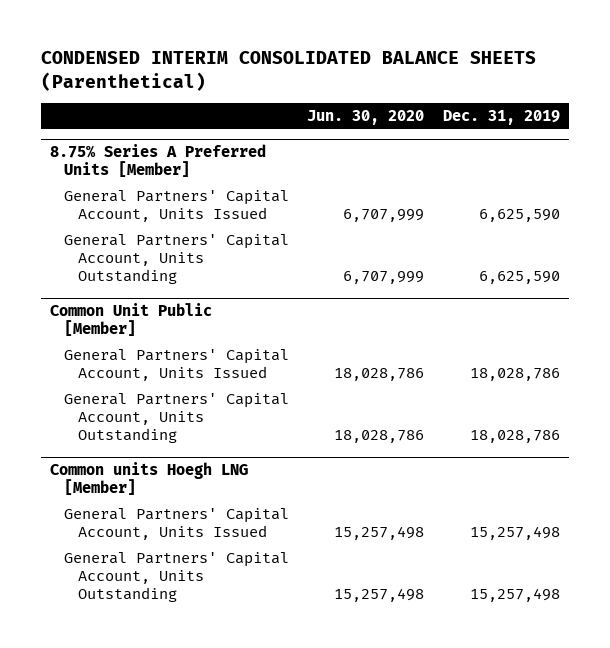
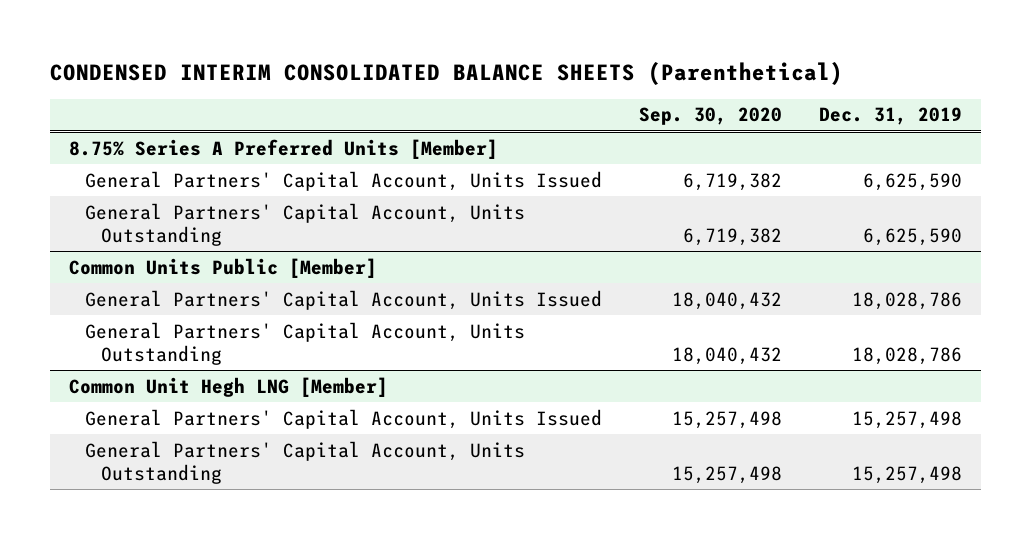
- | Jun. 30, 2020 | Dec. 31, 2019
+ | Sep. 30, 2020 | Dec. 31, 2019
- Common Unit Public [Member]
+ Common Units Public [Member]
- Common units Hoegh LNG [Member]
+ Common Unit Hegh LNG [Member]

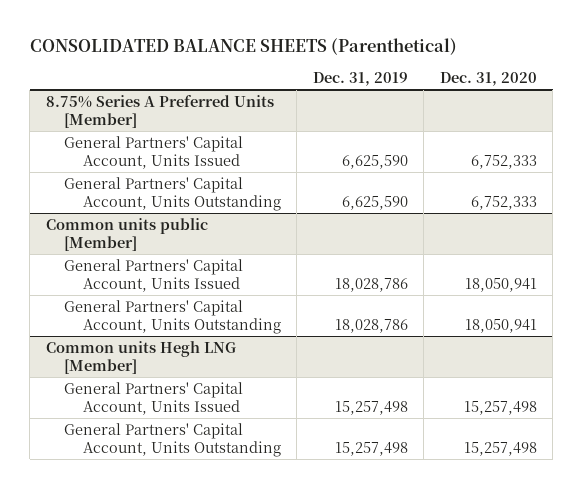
- CONDENSED INTERIM CONSOLIDATED BALANCE SHEETS (Parenthetical)
+ CONSOLIDATED BALANCE SHEETS (Parenthetical)
- | Sep. 30, 2020 | Dec. 31, 2019
+ | Dec. 31, 2019 | Dec. 31, 2020
- Common Units Public [Member]
+ Common units public [Member]
- Common Unit Hegh LNG [Member]
+ Common units Hegh LNG [Member]

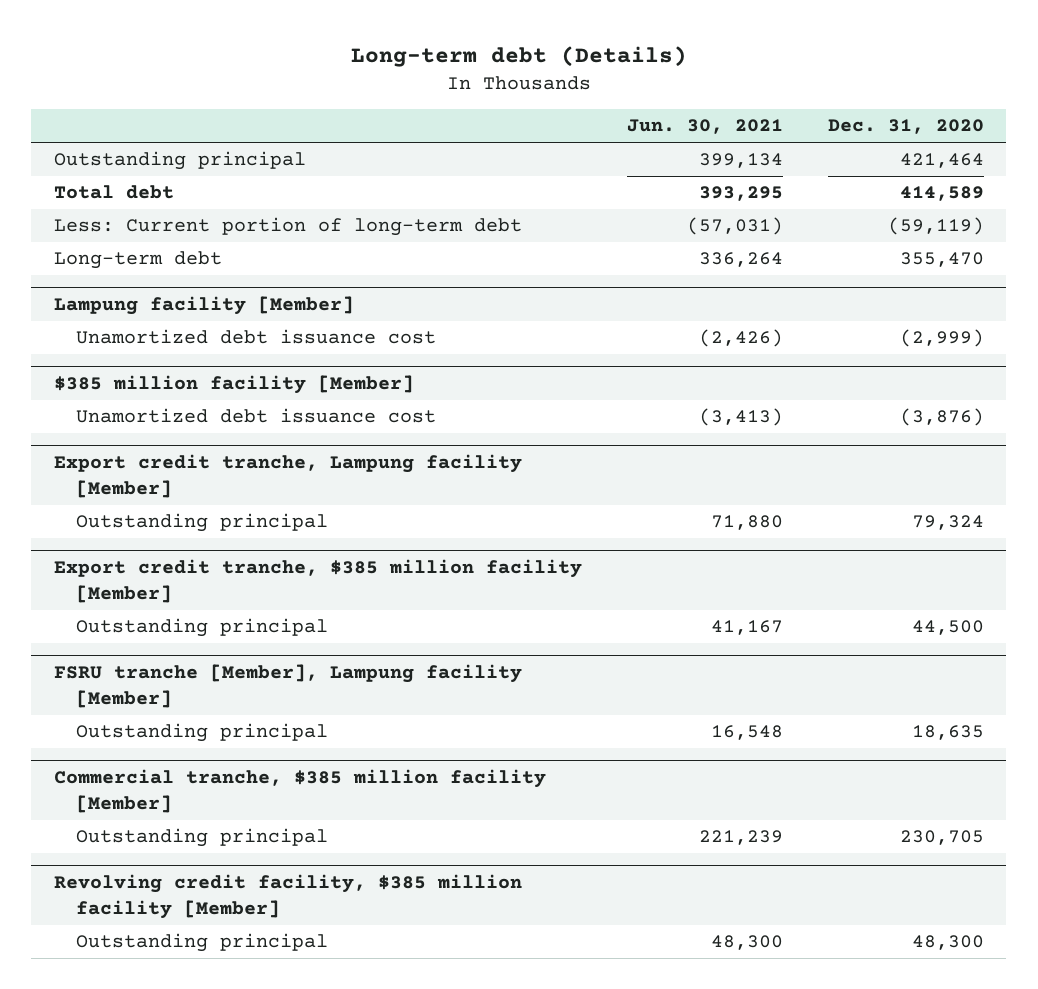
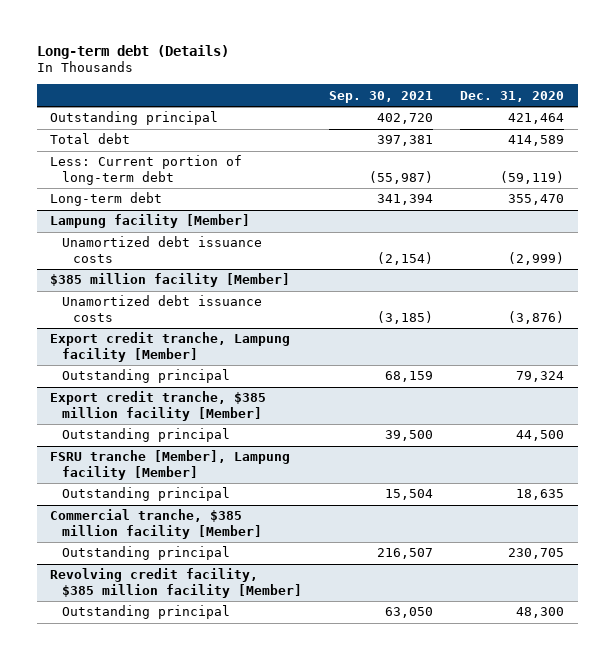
- | Jun. 30, 2021 | Dec. 31, 2020
+ | Sep. 30, 2021 | Dec. 31, 2020
@ Lampung facility [Member]
- Unamortized debt issuance cost | (2,426) | (2,999)
+ Unamortized debt issuance costs | (2,154) | (2,999)
@ $385 million facility [Member]
- Unamortized debt issuance cost | (3,413) | (3,876)
+ Unamortized debt issuance costs | (3,185) | (3,876)

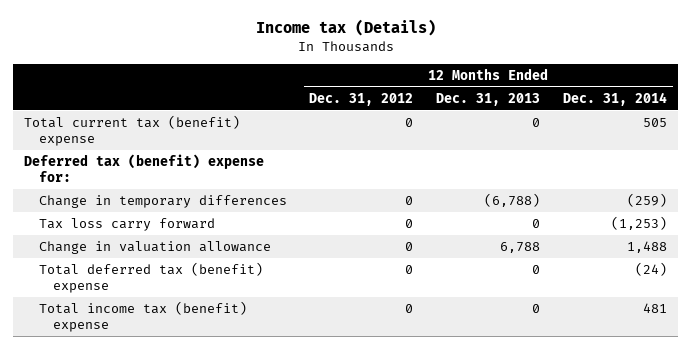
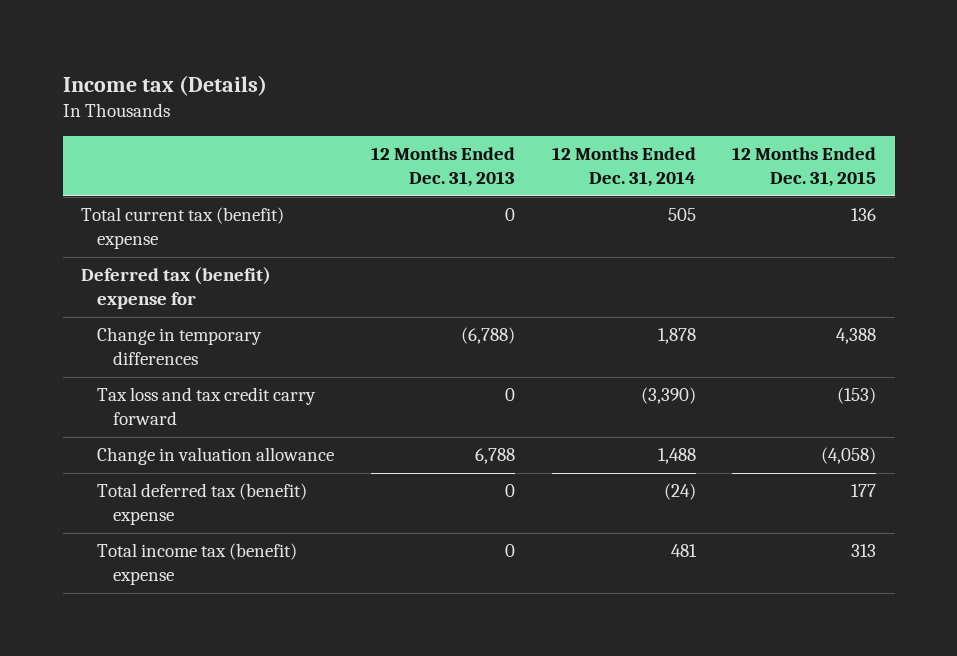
- | 12 Months Ended Dec. 31, 2012 | 12 Months Ended Dec. 31, 2013 | 12 Months Ended Dec. 31, 2014
+ | 12 Months Ended Dec. 31, 2013 | 12 Months Ended Dec. 31, 2014 | 12 Months Ended Dec. 31, 2015
- Deferred tax (benefit) expense for:
- Change in temporary differences | 0 | (6,788) | (259)
- Tax loss carry forward | 0 | 0 | (1,253)
+ Deferred tax (benefit) expense for
+ Change in temporary differences | (6,788) | 1,878 | 4,388
+ Tax loss and tax credit carry forward | 0 | (3,390) | (153)

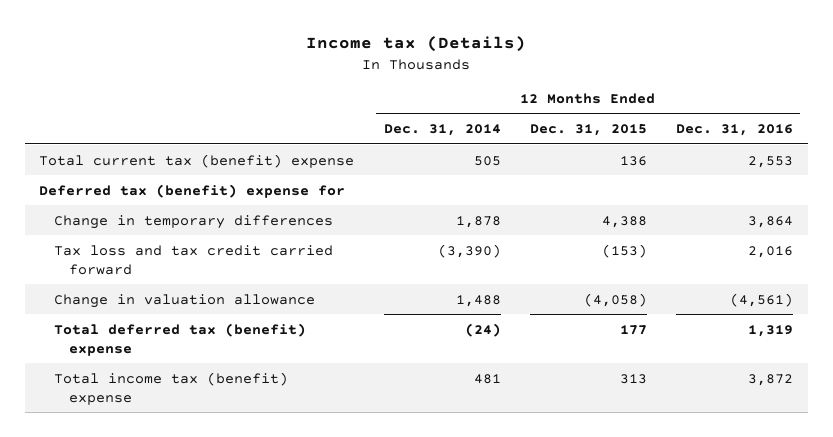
- | 12 Months Ended Dec. 31, 2013 | 12 Months Ended Dec. 31, 2014 | 12 Months Ended Dec. 31, 2015
+ | 12 Months Ended Dec. 31, 2014 | 12 Months Ended Dec. 31, 2015 | 12 Months Ended Dec. 31, 2016
- Tax loss and tax credit carry forward | 0 | (3,390) | (153)
+ Tax loss and tax credit carried forward | (3,390) | (153) | 2,016

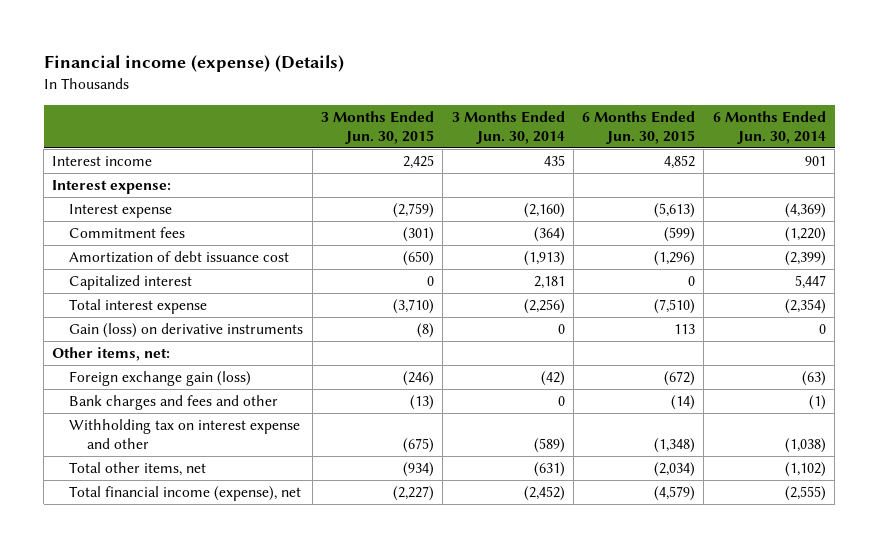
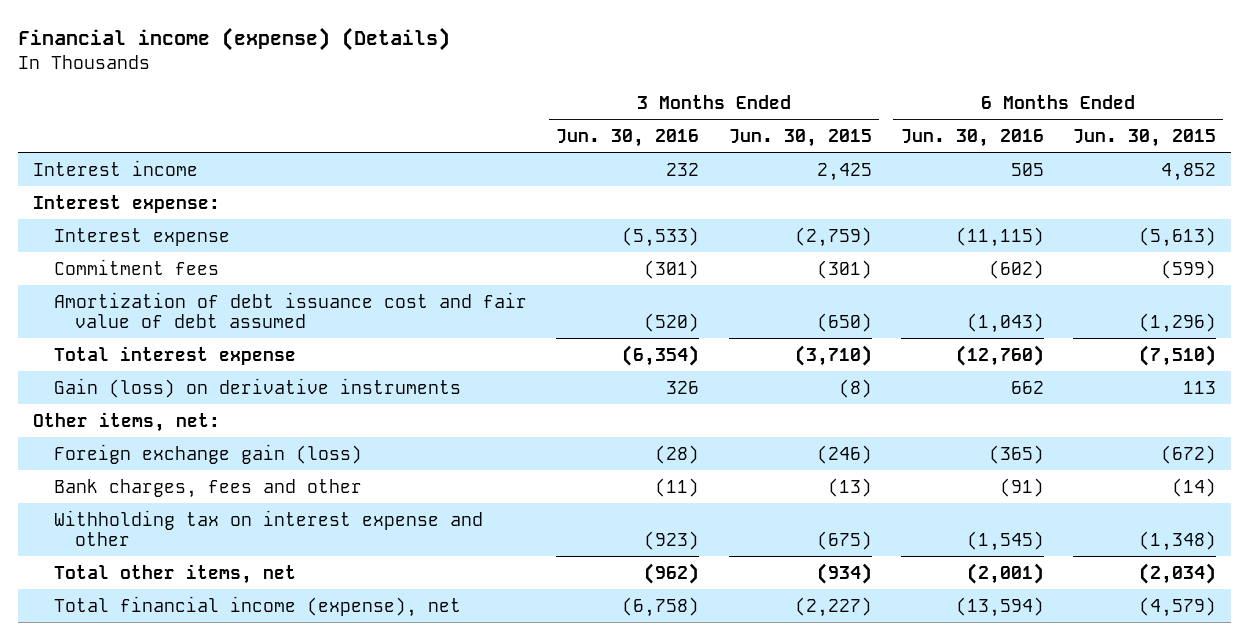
- | 3 Months Ended Jun. 30, 2015 | 3 Months Ended Jun. 30, 2014 | 6 Months Ended Jun. 30, 2015 | 6 Months Ended Jun. 30, 2014
+ | 3 Months Ended Jun. 30, 2016 | 3 Months Ended Jun. 30, 2015 | 6 Months Ended Jun. 30, 2016 | 6 Months Ended Jun. 30, 2015
- Amortization of debt issuance cost | (650) | (1,913) | (1,296) | (2,399)
- Capitalized interest | 0 | 2,181 | 0 | 5,447
+ Amortization of debt issuance cost and fair value of debt assumed | (520) | (650) | (1,043) | (1,296)
- Bank charges and fees and other | (13) | 0 | (14) | (1)
+ Bank charges, fees and other | (11) | (13) | (91) | (14)

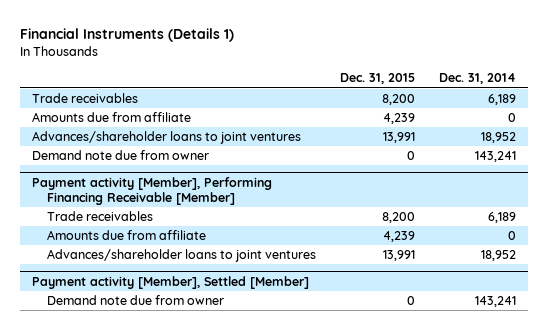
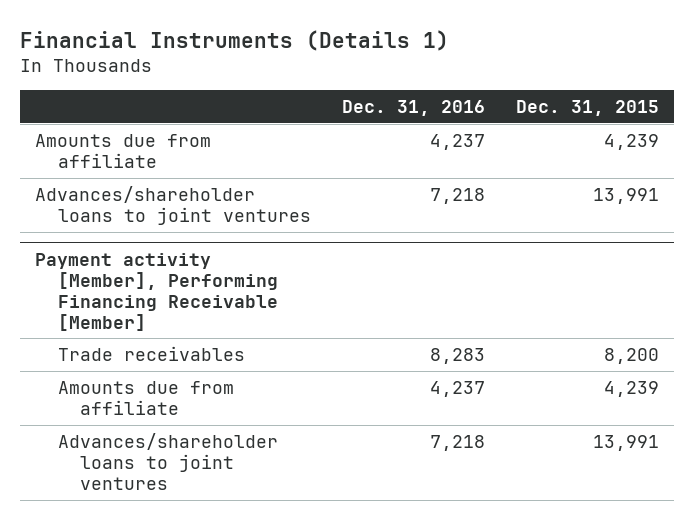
- | Dec. 31, 2015 | Dec. 31, 2014
+ | Dec. 31, 2016 | Dec. 31, 2015
- Trade receivables | 8,200 | 6,189
- Demand note due from owner | 0 | 143,241
- Payment activity [Member], Settled [Member]
- Demand note due from owner | 0 | 143,241

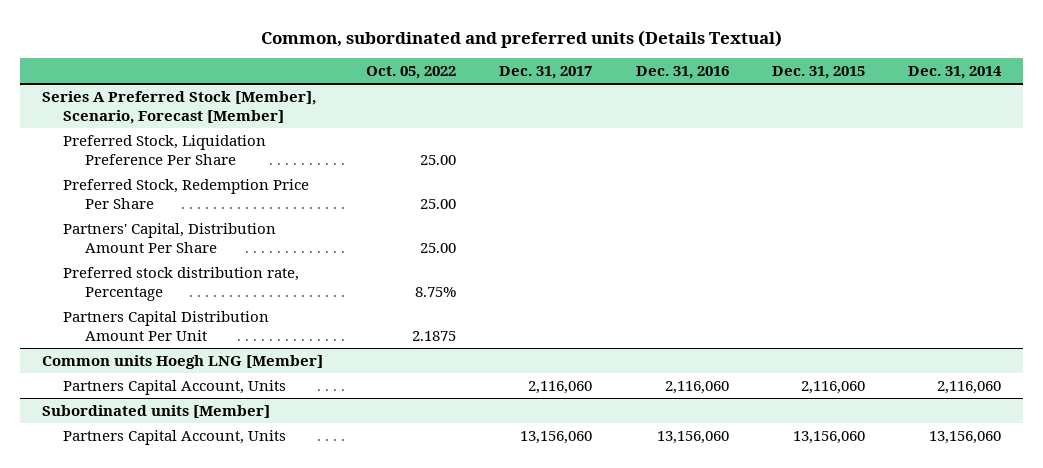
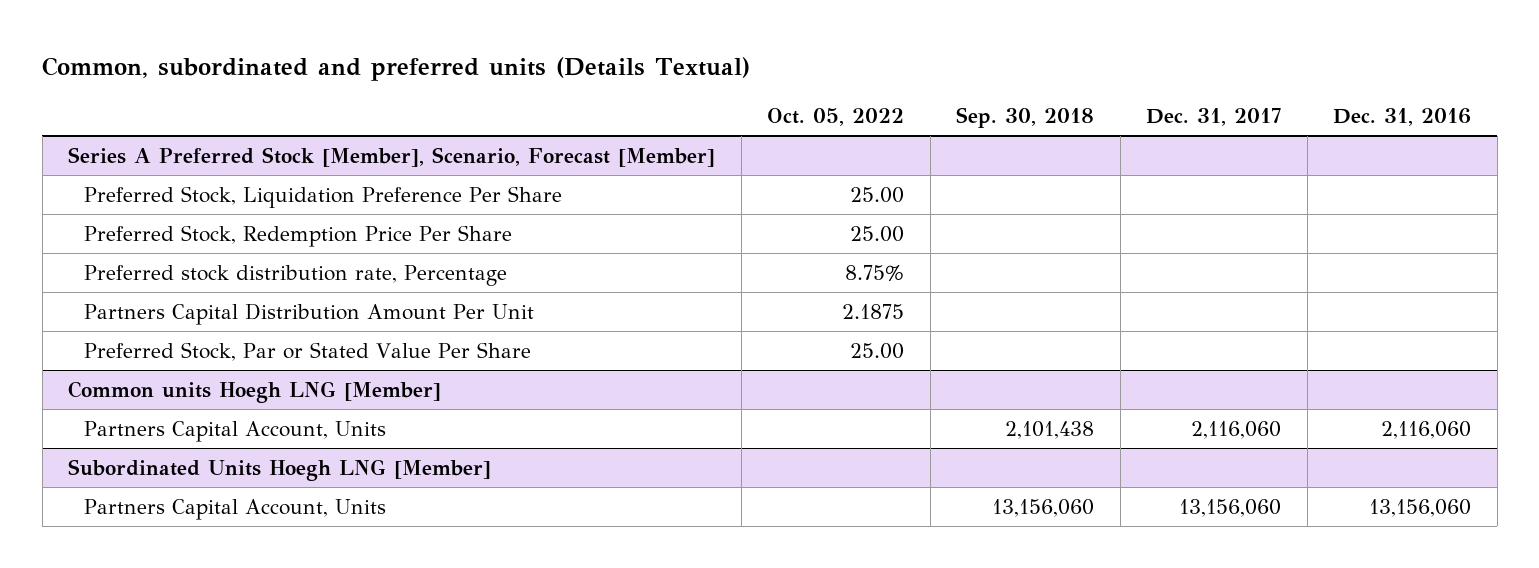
- | Oct. 05, 2022 | Dec. 31, 2017 | Dec. 31, 2016 | Dec. 31, 2015 | Dec. 31, 2014
+ | Oct. 05, 2022 | Sep. 30, 2018 | Dec. 31, 2017 | Dec. 31, 2016
@ Series A Preferred Stock [Member], Scenario, Forecast [Member]
- Partners' Capital, Distribution Amount Per Share | 25.00 | | | |
+ Preferred Stock, Par or Stated Value Per Share | 25.00 | | |
- Subordinated units [Member]
+ Subordinated Units Hoegh LNG [Member]

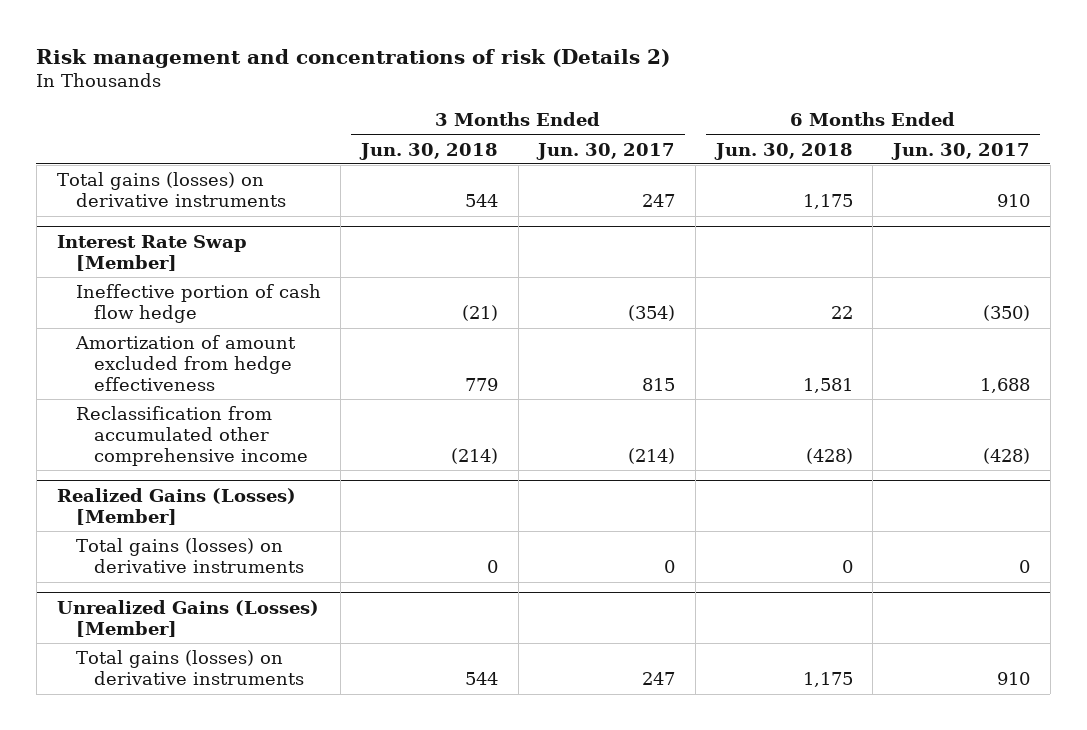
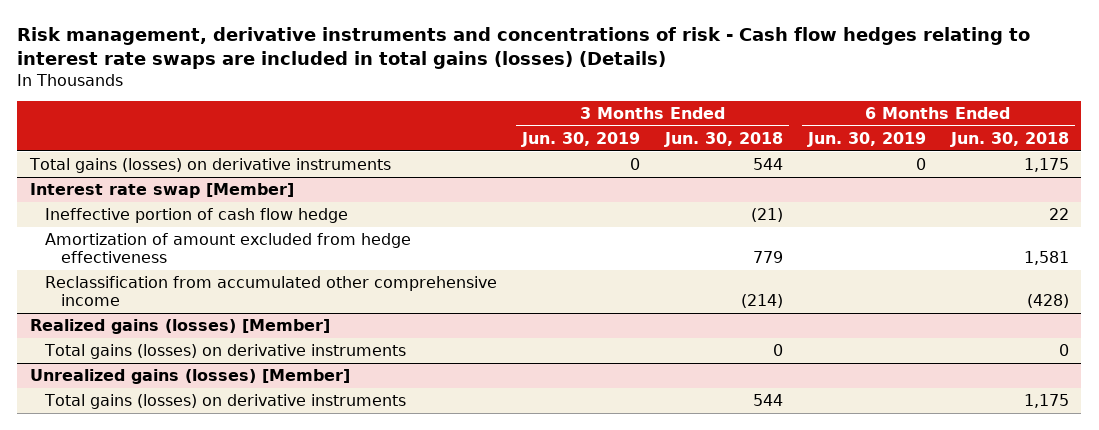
- Risk management and concentrations of risk (Details 2)
+ Risk management, derivative instruments and concentrations of risk - Cash flow hedges relating to interest rate swaps are included in total gains (losses) (Details)
- | 3 Months Ended Jun. 30, 2018 | 3 Months Ended Jun. 30, 2017 | 6 Months Ended Jun. 30, 2018 | 6 Months Ended Jun. 30, 2017
+ | 3 Months Ended Jun. 30, 2019 | 3 Months Ended Jun. 30, 2018 | 6 Months Ended Jun. 30, 2019 | 6 Months Ended Jun. 30, 2018
- Interest Rate Swap [Member]
+ Interest rate swap [Member]
- Realized Gains (Losses) [Member]
+ Realized gains (losses) [Member]
- Unrealized Gains (Losses) [Member]
+ Unrealized gains (losses) [Member]

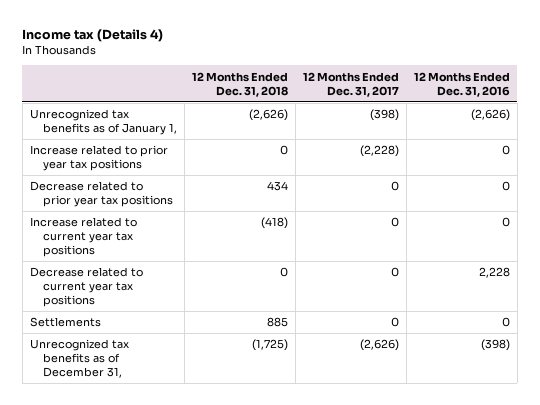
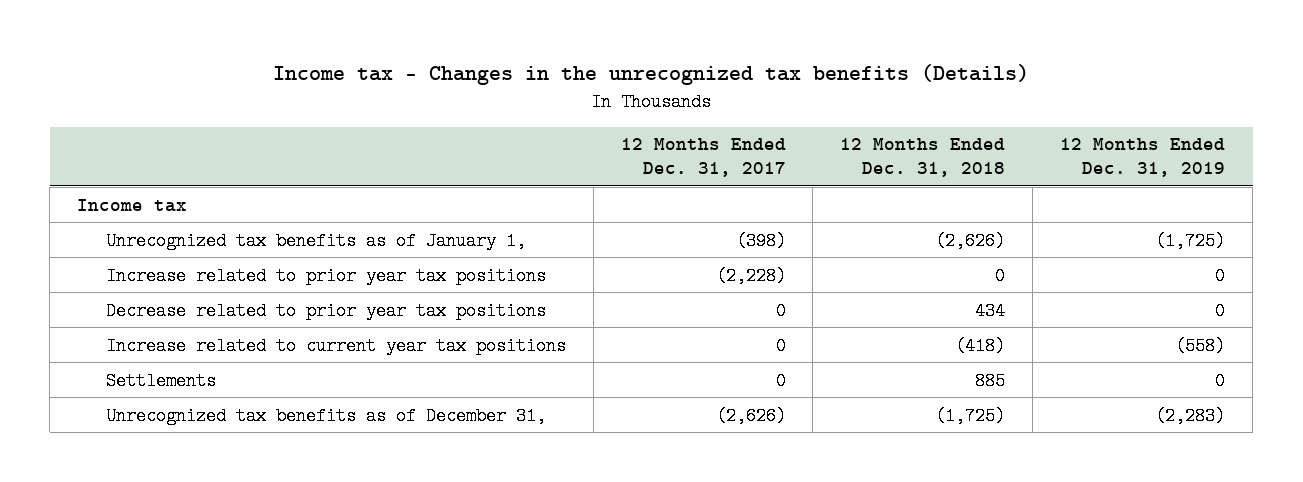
- Income tax (Details 4)
+ Income tax - Changes in the unrecognized tax benefits (Details)
- | 12 Months Ended Dec. 31, 2018 | 12 Months Ended Dec. 31, 2017 | 12 Months Ended Dec. 31, 2016
+ | 12 Months Ended Dec. 31, 2017 | 12 Months Ended Dec. 31, 2018 | 12 Months Ended Dec. 31, 2019
+ Income tax
- Decrease related to current year tax positions | 0 | 0 | 2,228

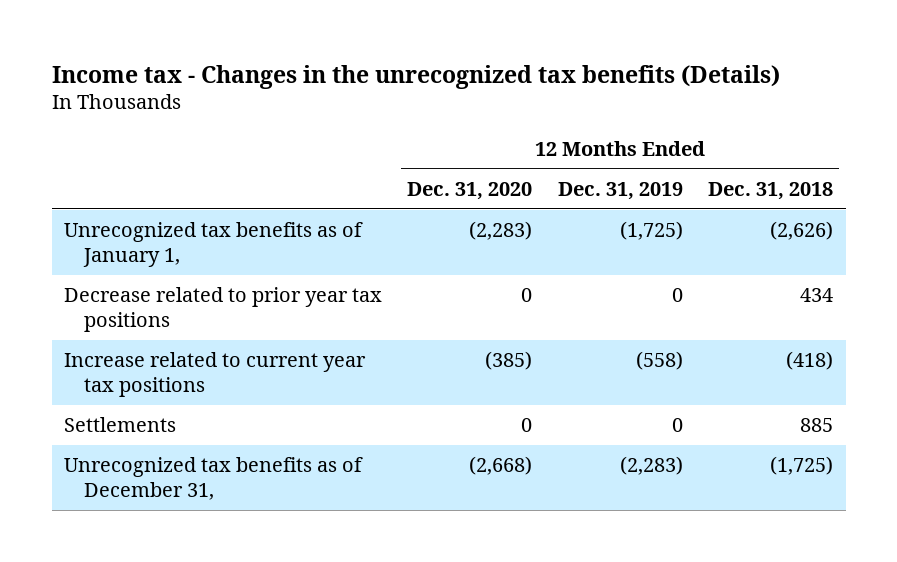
- | 12 Months Ended Dec. 31, 2017 | 12 Months Ended Dec. 31, 2018 | 12 Months Ended Dec. 31, 2019
+ | 12 Months Ended Dec. 31, 2020 | 12 Months Ended Dec. 31, 2019 | 12 Months Ended Dec. 31, 2018
- Income tax
- Increase related to prior year tax positions | (2,228) | 0 | 0

